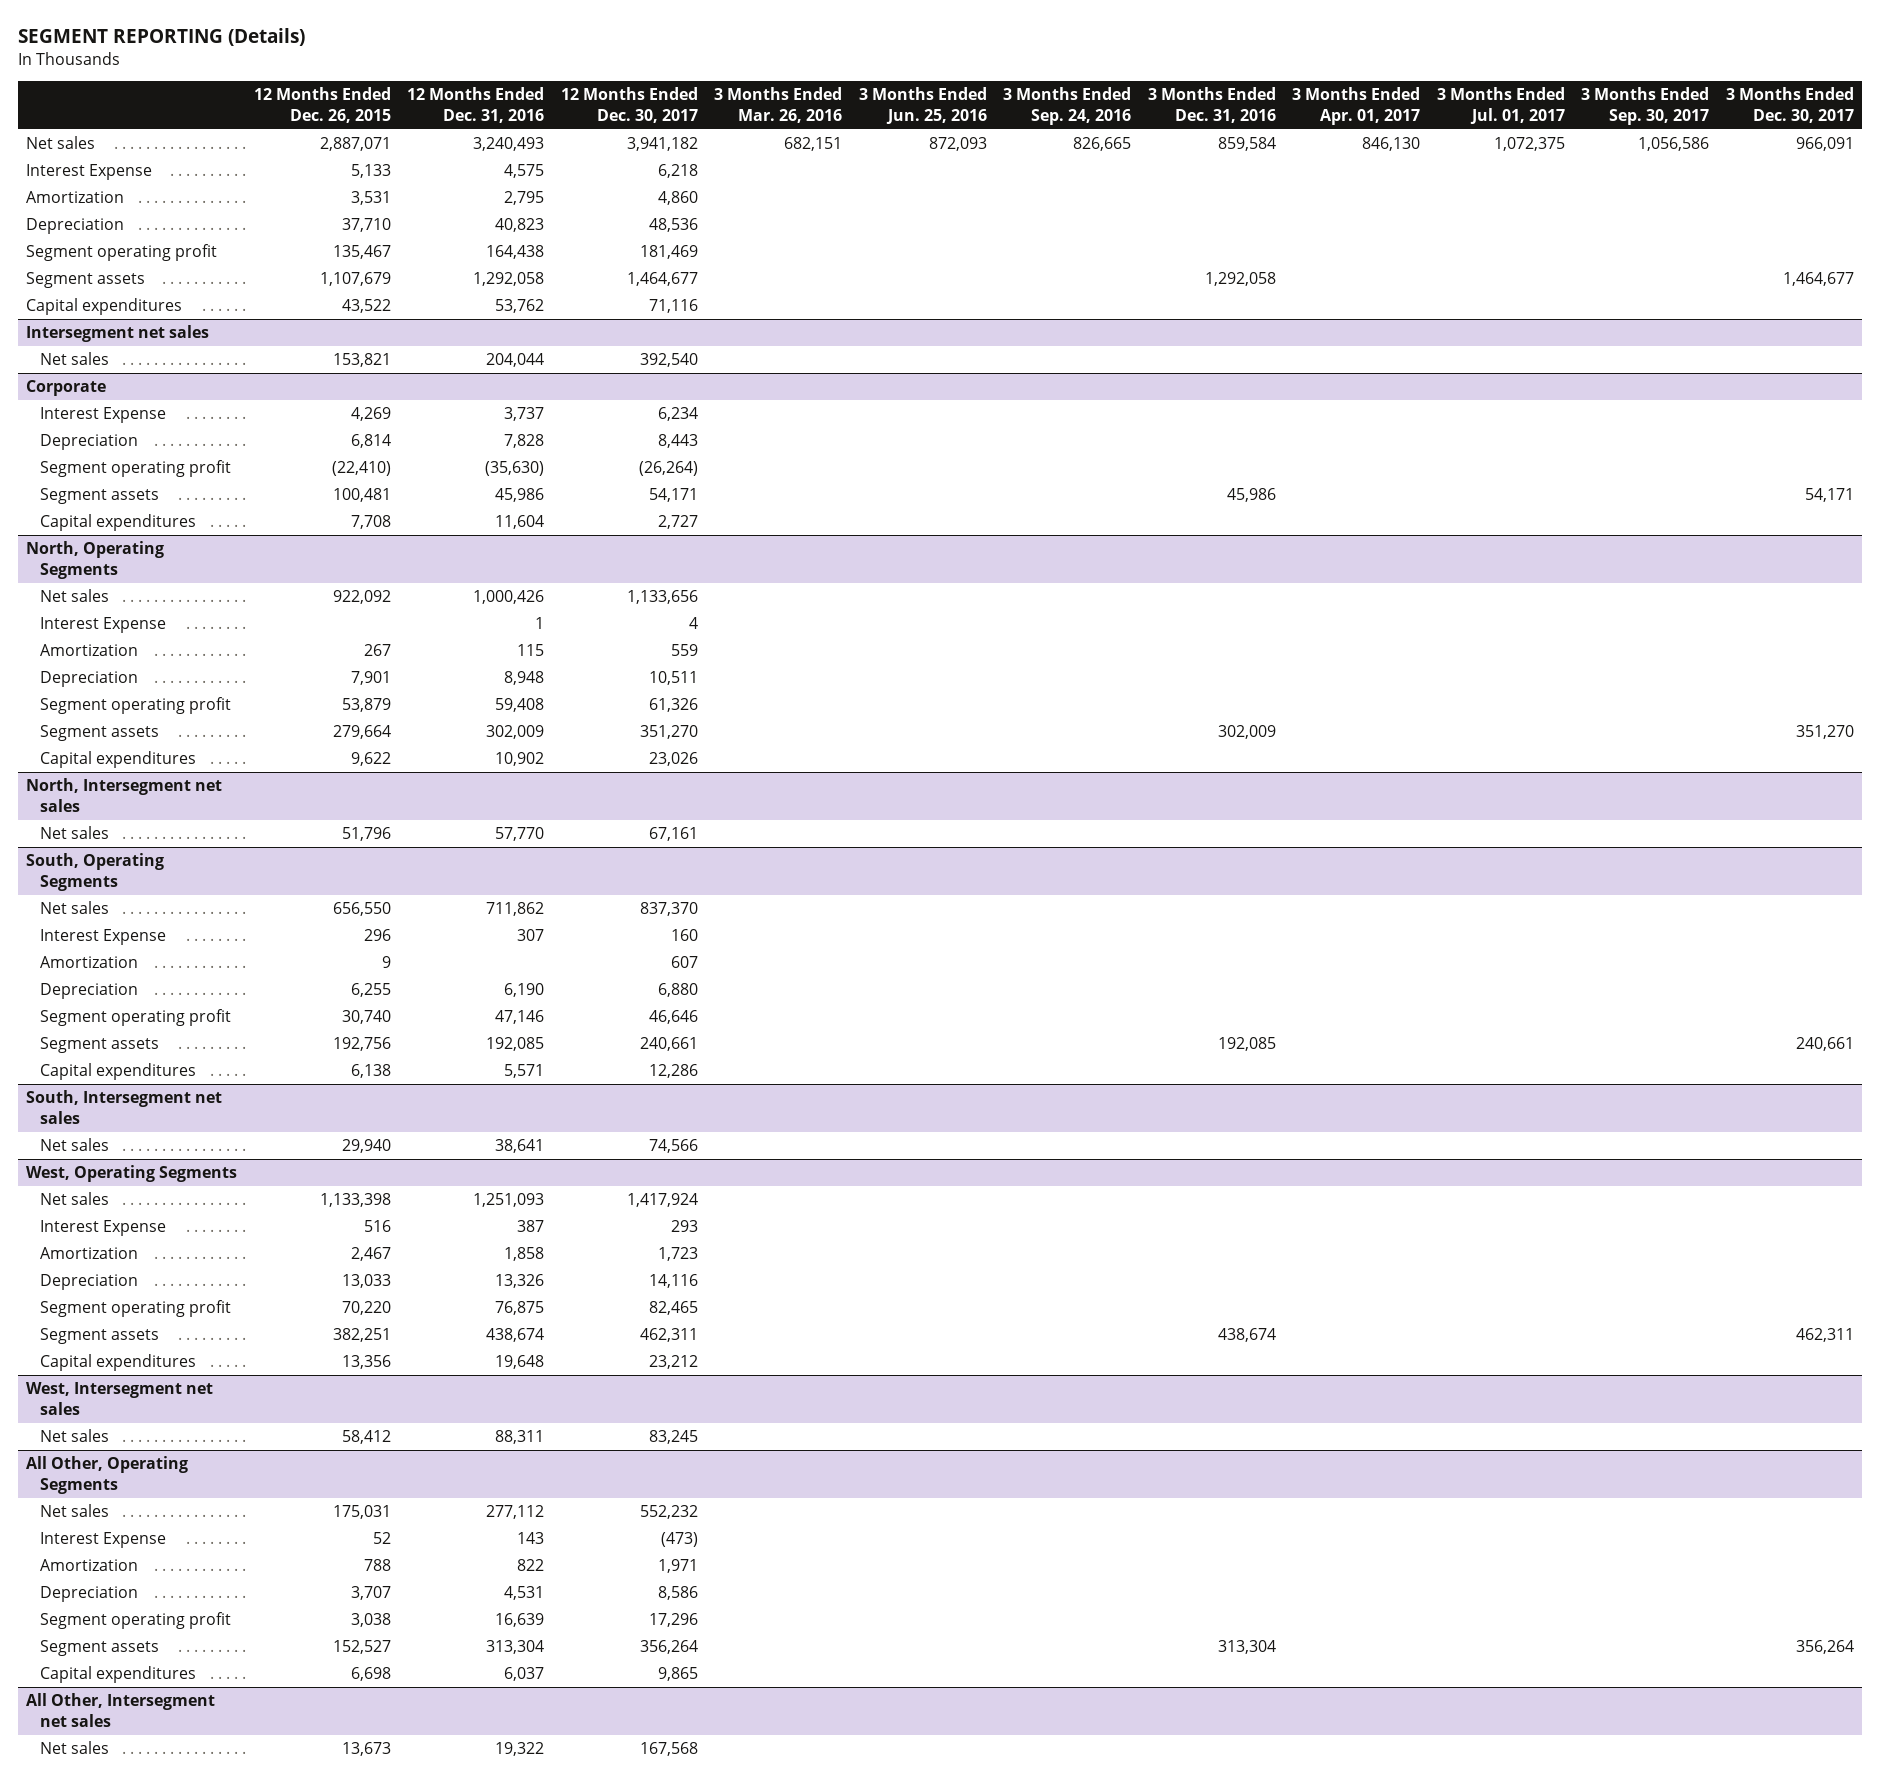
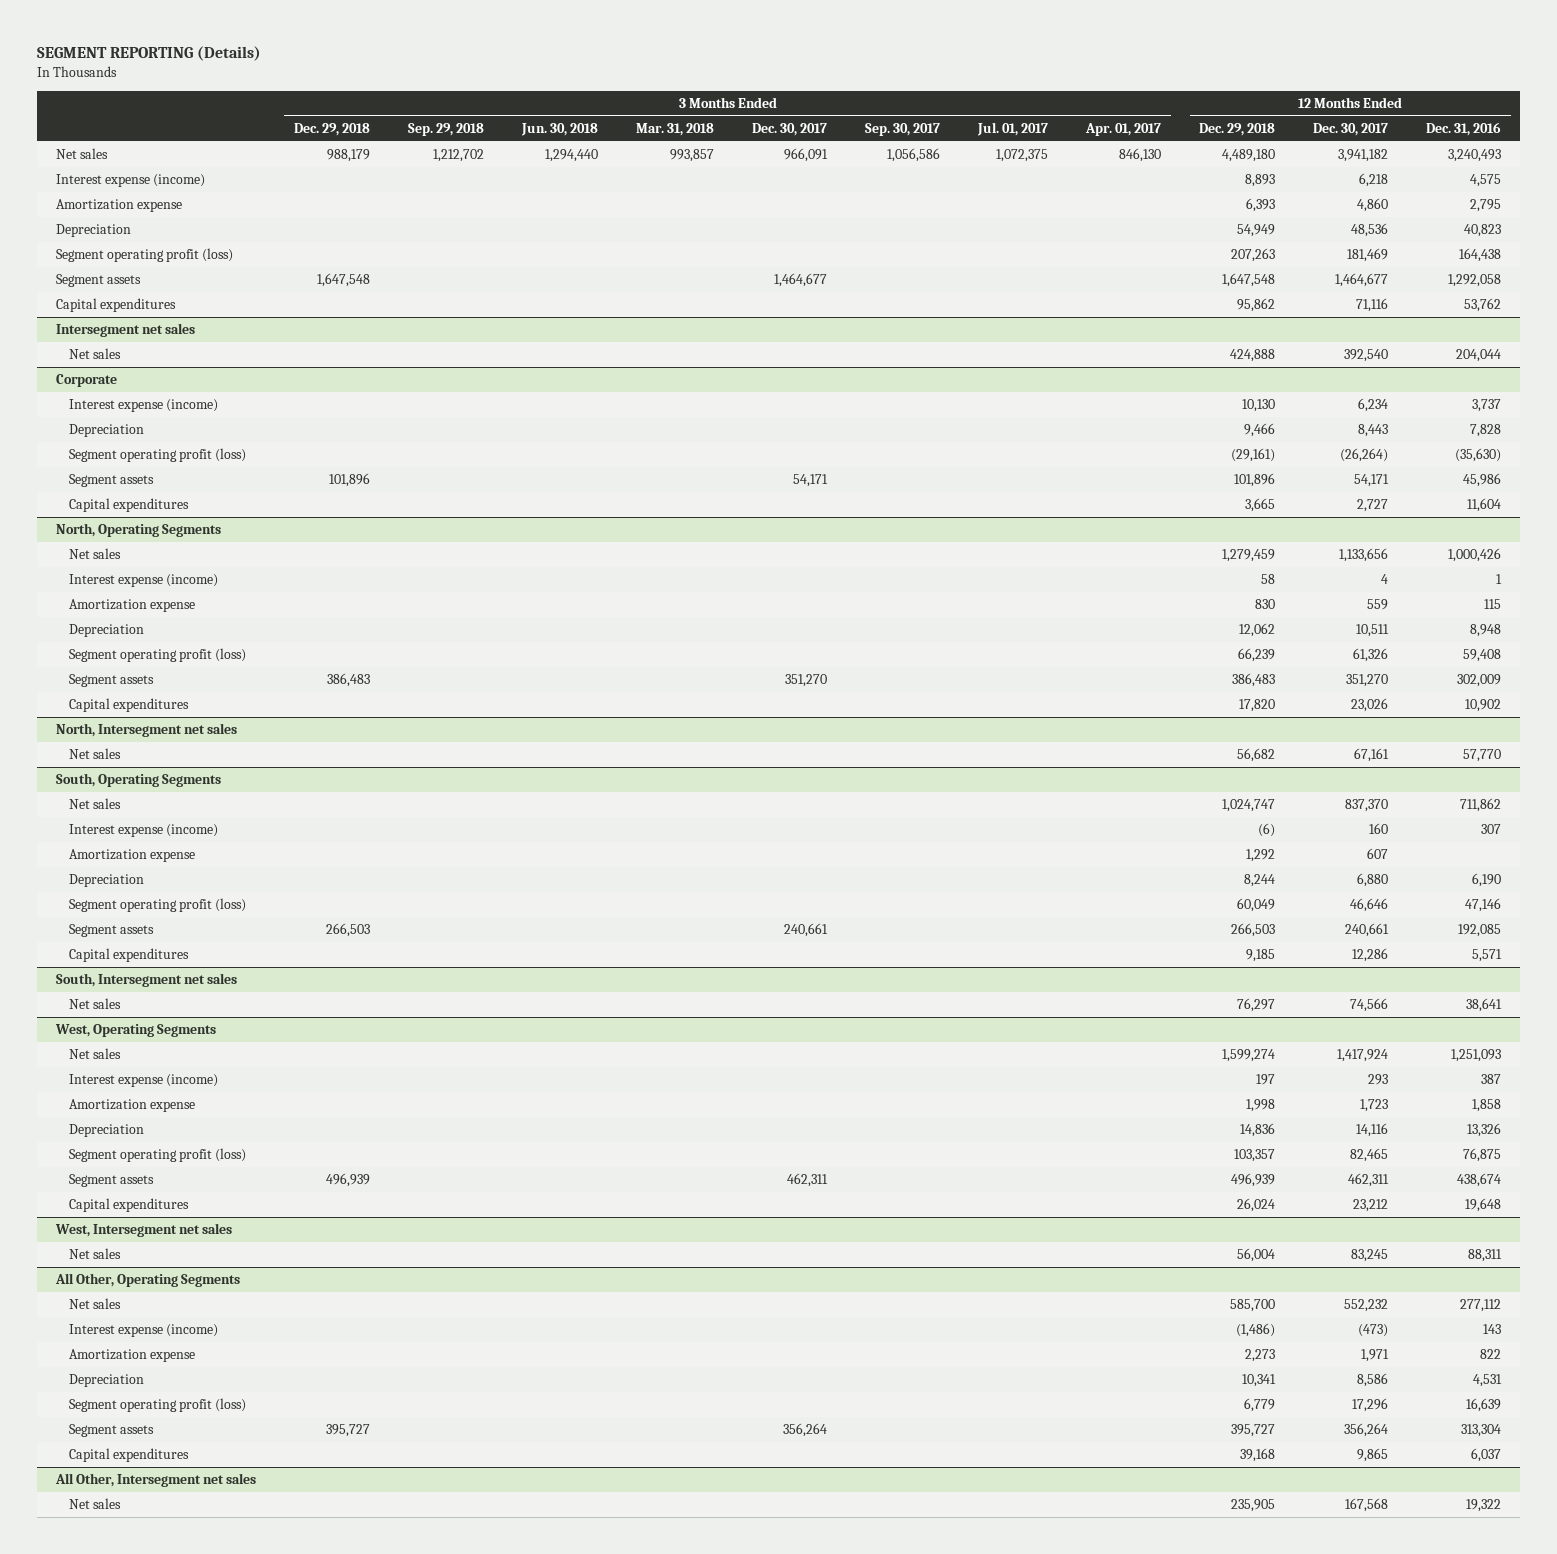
- | 12 Months Ended Dec. 26, 2015 | 12 Months Ended Dec. 31, 2016 | 12 Months Ended Dec. 30, 2017 | 3 Months Ended Mar. 26, 2016 | 3 Months Ended Jun. 25, 2016 | 3 Months Ended Sep. 24, 2016 | 3 Months Ended Dec. 31, 2016 | 3 Months Ended Apr. 01, 2017 | 3 Months Ended Jul. 01, 2017 | 3 Months Ended Sep. 30, 2017 | 3 Months Ended Dec. 30, 2017
+ | 3 Months Ended Dec. 29, 2018 | 3 Months Ended Sep. 29, 2018 | 3 Months Ended Jun. 30, 2018 | 3 Months Ended Mar. 31, 2018 | 3 Months Ended Dec. 30, 2017 | 3 Months Ended Sep. 30, 2017 | 3 Months Ended Jul. 01, 2017 | 3 Months Ended Apr. 01, 2017 | 12 Months Ended Dec. 29, 2018 | 12 Months Ended Dec. 30, 2017 | 12 Months Ended Dec. 31, 2016
- Interest Expense | 5,133 | 4,575 | 6,218 | | | | | | | |
- Amortization | 3,531 | 2,795 | 4,860 | | | | | | | |
+ Interest expense (income) | | | | | | | | | 8,893 | 6,218 | 4,575
+ Amortization expense | | | | | | | | | 6,393 | 4,860 | 2,795
- Segment operating profit | 135,467 | 164,438 | 181,469 | | | | | | | |
+ Segment operating profit (loss) | | | | | | | | | 207,263 | 181,469 | 164,438
@ Corporate
- Interest Expense | 4,269 | 3,737 | 6,234 | | | | | | | |
+ Interest expense (income) | | | | | | | | | 10,130 | 6,234 | 3,737
- Segment operating profit | (22,410) | (35,630) | (26,264) | | | | | | | |
+ Segment operating profit (loss) | | | | | | | | | (29,161) | (26,264) | (35,630)
@ North, Operating Segments
- Interest Expense | | 1 | 4 | | | | | | | |
- Amortization | 267 | 115 | 559 | | | | | | | |
+ Interest expense (income) | | | | | | | | | 58 | 4 | 1
+ Amortization expense | | | | | | | | | 830 | 559 | 115
- Segment operating profit | 53,879 | 59,408 | 61,326 | | | | | | | |
+ Segment operating profit (loss) | | | | | | | | | 66,239 | 61,326 | 59,408
@ South, Operating Segments
- Interest Expense | 296 | 307 | 160 | | | | | | | |
- Amortization | 9 | | 607 | | | | | | | |
+ Interest expense (income) | | | | | | | | | (6) | 160 | 307
+ Amortization expense | | | | | | | | | 1,292 | 607 |
- Segment operating profit | 30,740 | 47,146 | 46,646 | | | | | | | |
+ Segment operating profit (loss) | | | | | | | | | 60,049 | 46,646 | 47,146
@ West, Operating Segments
- Interest Expense | 516 | 387 | 293 | | | | | | | |
- Amortization | 2,467 | 1,858 | 1,723 | | | | | | | |
+ Interest expense (income) | | | | | | | | | 197 | 293 | 387
+ Amortization expense | | | | | | | | | 1,998 | 1,723 | 1,858
- Segment operating profit | 70,220 | 76,875 | 82,465 | | | | | | | |
+ Segment operating profit (loss) | | | | | | | | | 103,357 | 82,465 | 76,875
@ All Other, Operating Segments
- Interest Expense | 52 | 143 | (473) | | | | | | | |
- Amortization | 788 | 822 | 1,971 | | | | | | | |
+ Interest expense (income) | | | | | | | | | (1,486) | (473) | 143
+ Amortization expense | | | | | | | | | 2,273 | 1,971 | 822
- Segment operating profit | 3,038 | 16,639 | 17,296 | | | | | | | |
+ Segment operating profit (loss) | | | | | | | | | 6,779 | 17,296 | 16,639

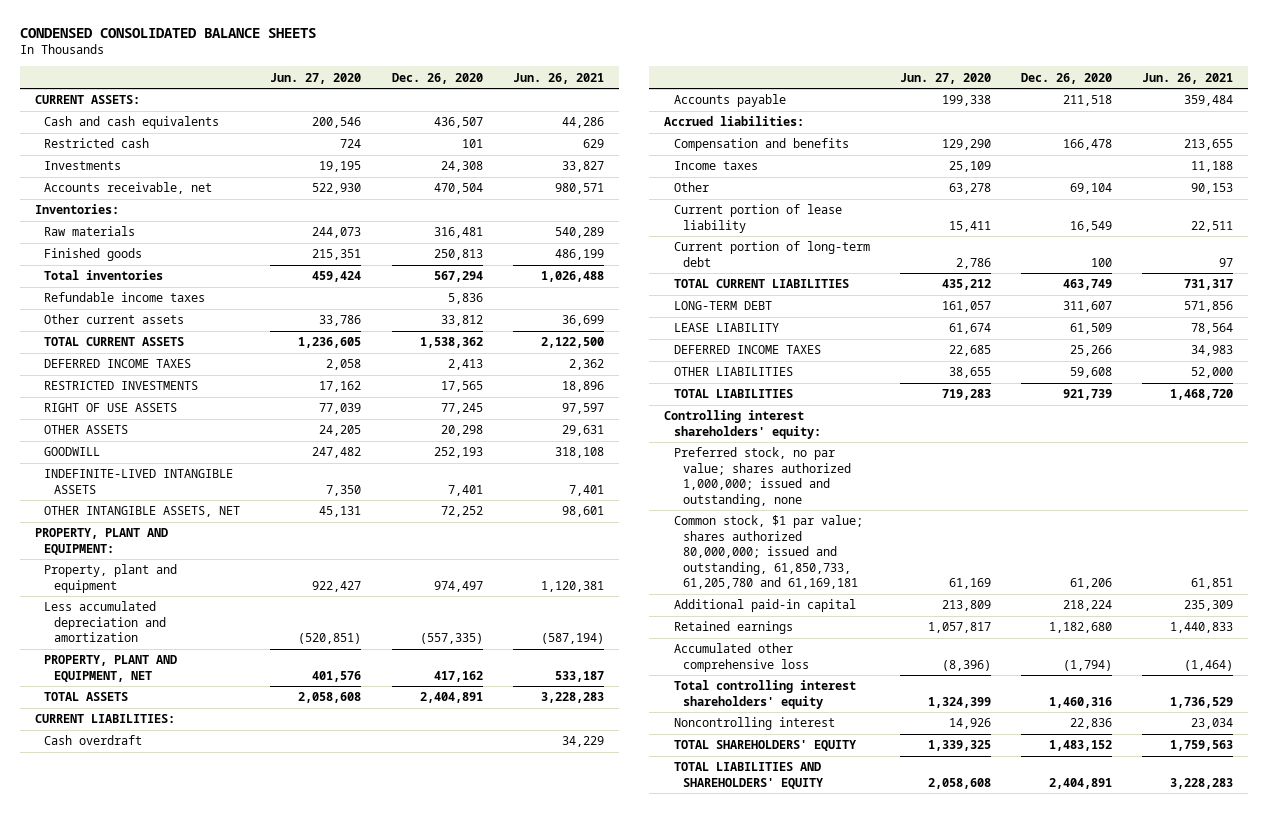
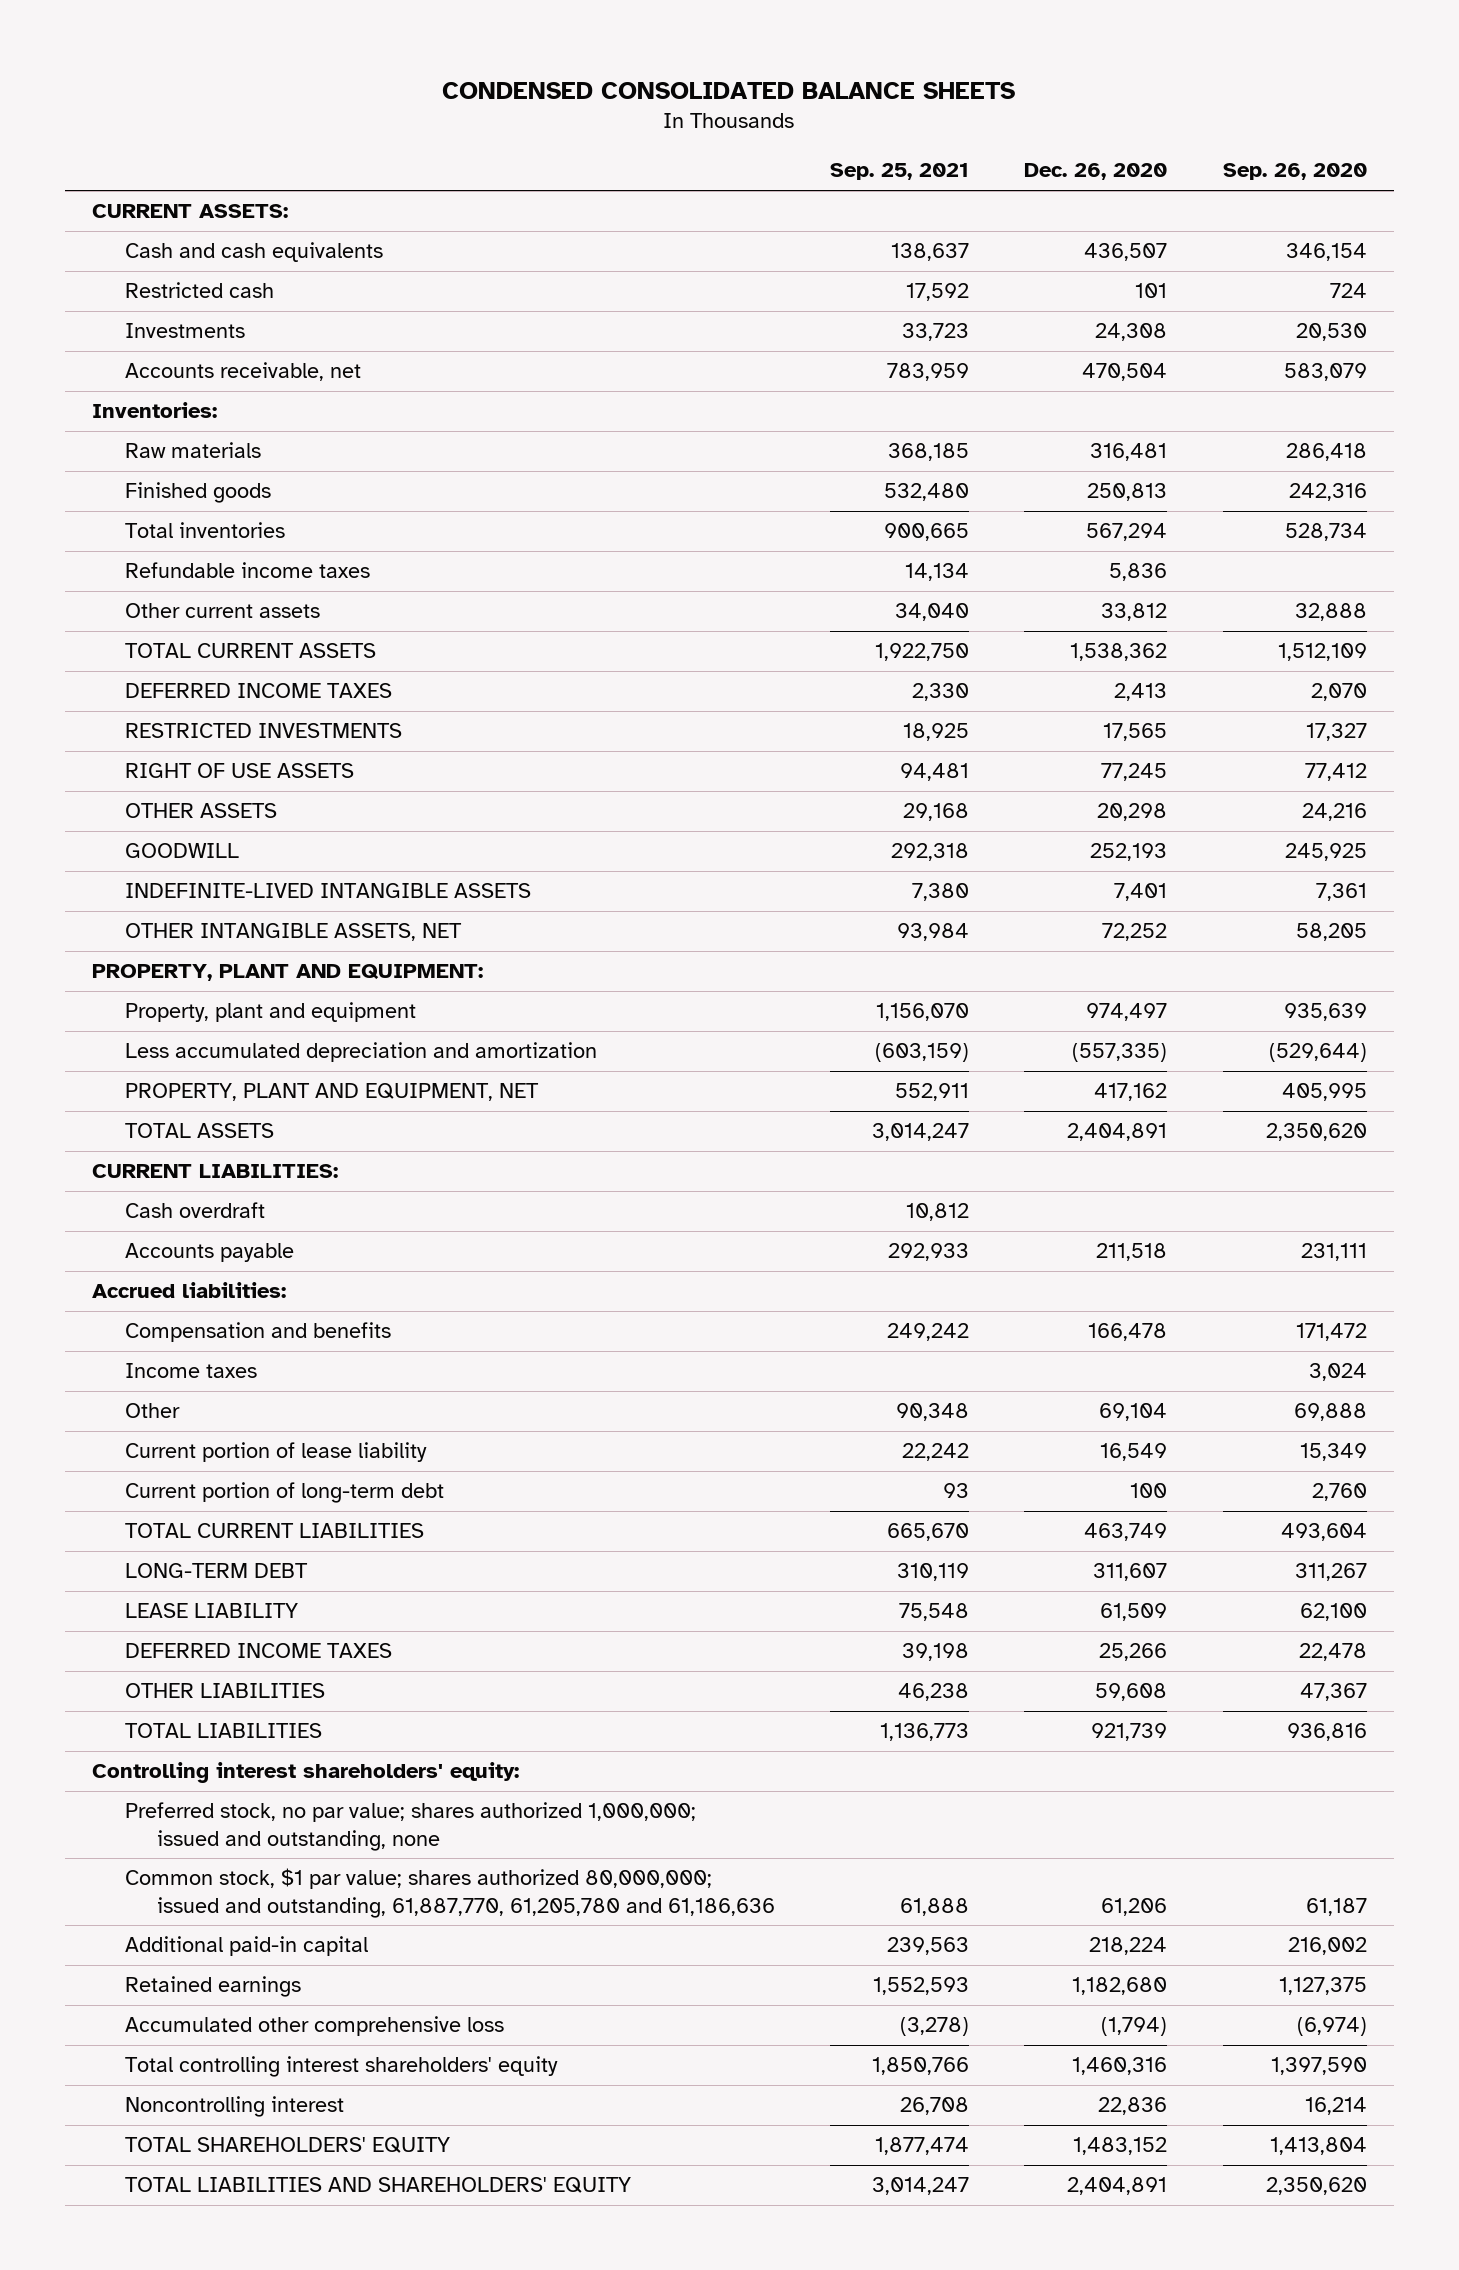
- | Jun. 27, 2020 | Dec. 26, 2020 | Jun. 26, 2021
+ | Sep. 25, 2021 | Dec. 26, 2020 | Sep. 26, 2020
- Common stock, $1 par value; shares authorized 80,000,000; issued and outstanding, 61,850,733, 61,205,780 and 61,169,181 | 61,169 | 61,206 | 61,851
+ Common stock, $1 par value; shares authorized 80,000,000; issued and outstanding, 61,887,770, 61,205,780 and 61,186,636 | 61,888 | 61,206 | 61,187

